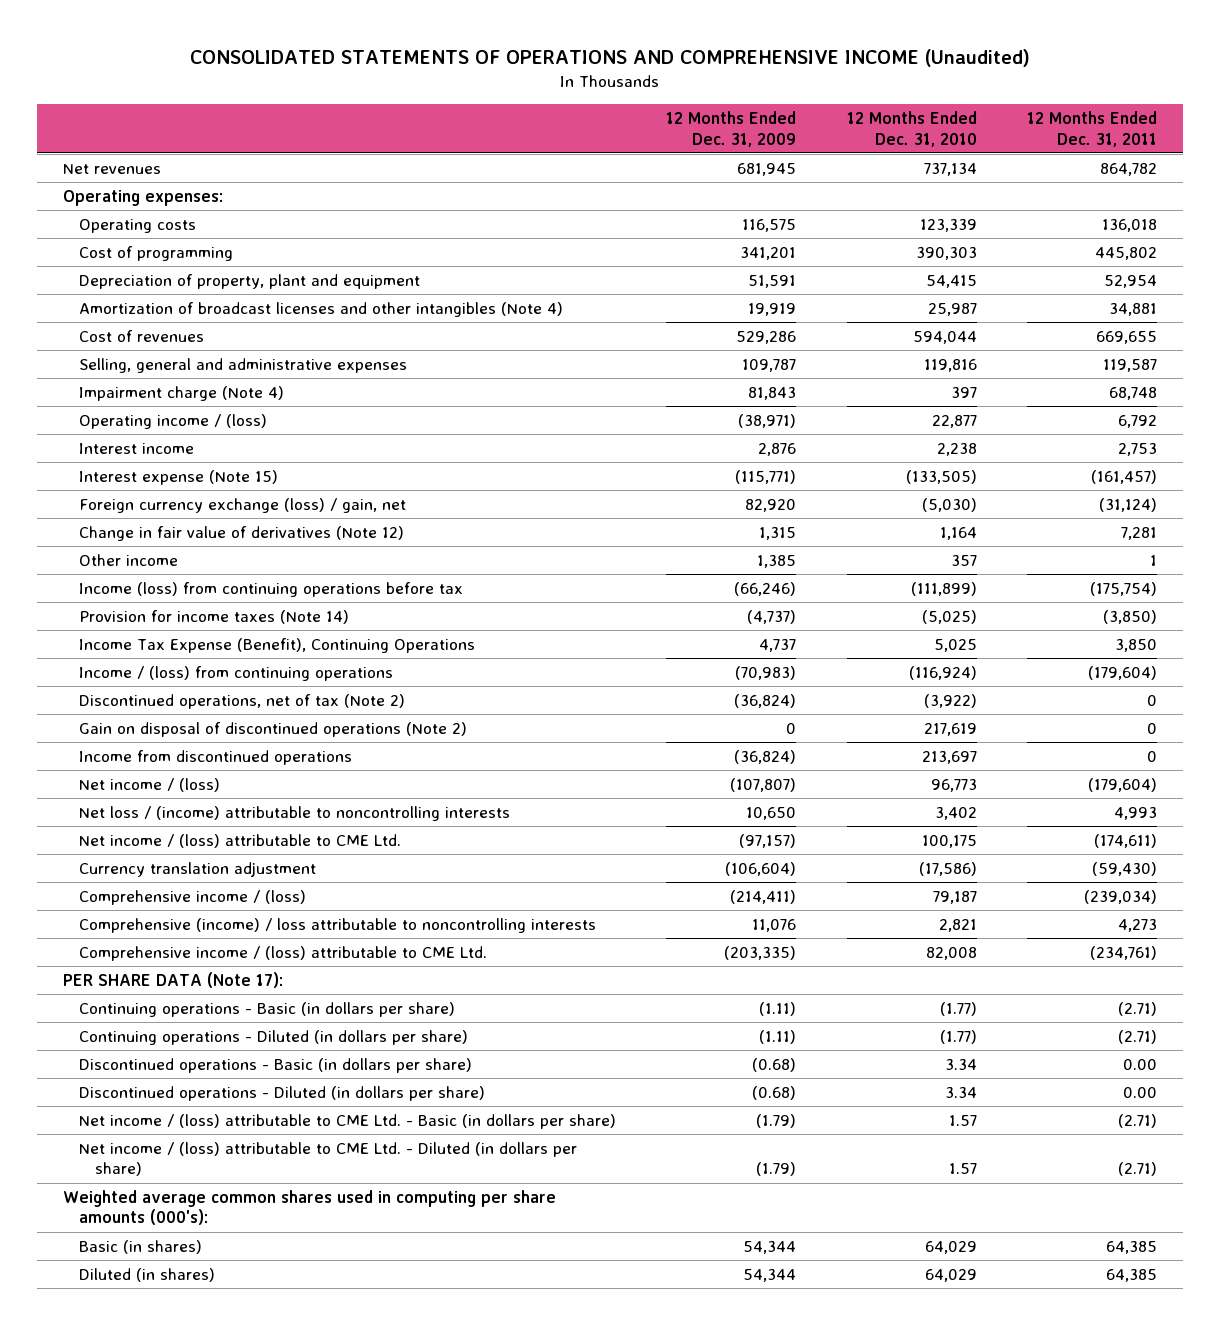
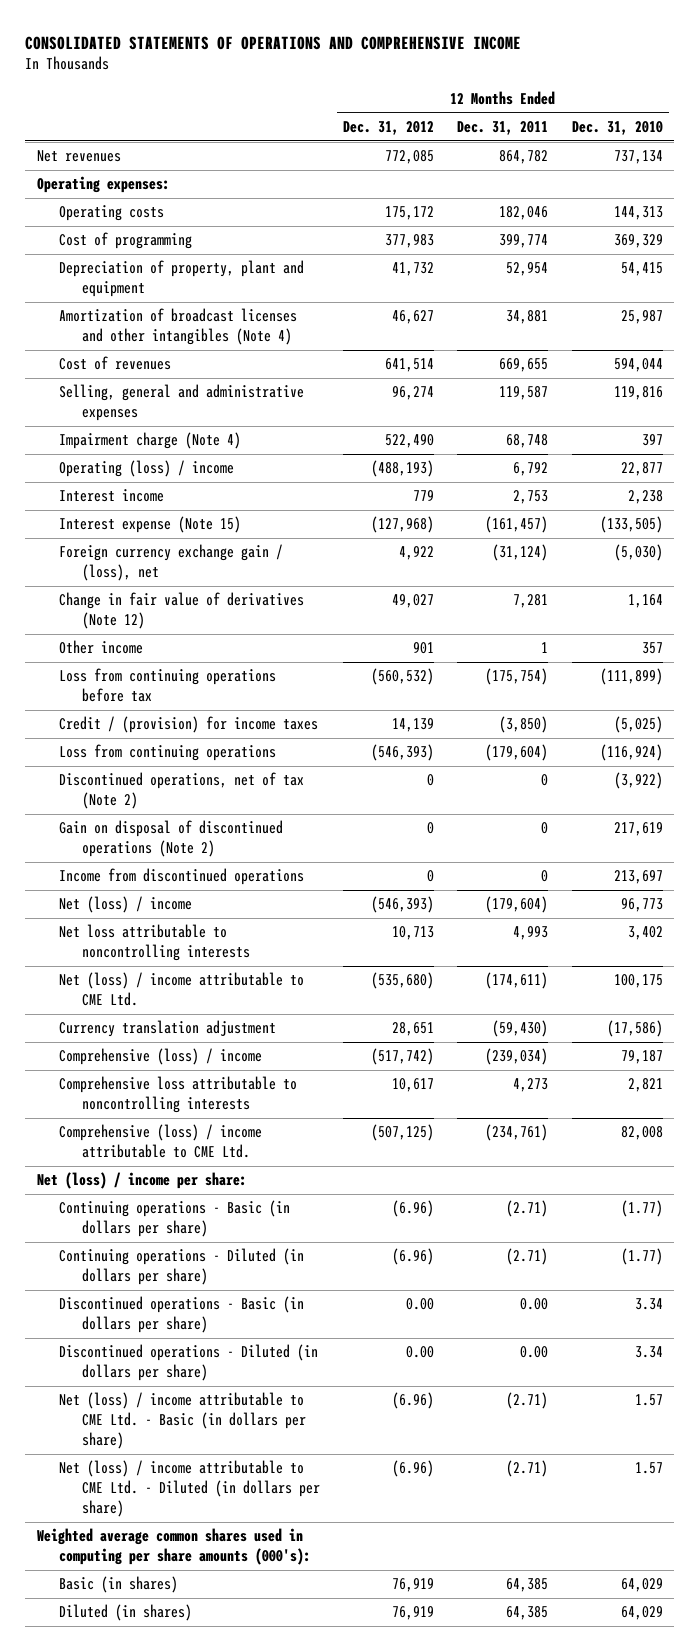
- CONSOLIDATED STATEMENTS OF OPERATIONS AND COMPREHENSIVE INCOME (Unaudited)
+ CONSOLIDATED STATEMENTS OF OPERATIONS AND COMPREHENSIVE INCOME
- | 12 Months Ended Dec. 31, 2009 | 12 Months Ended Dec. 31, 2010 | 12 Months Ended Dec. 31, 2011
+ | 12 Months Ended Dec. 31, 2012 | 12 Months Ended Dec. 31, 2011 | 12 Months Ended Dec. 31, 2010
- Operating costs | 116,575 | 123,339 | 136,018
- Cost of programming | 341,201 | 390,303 | 445,802
+ Operating costs | 175,172 | 182,046 | 144,313
+ Cost of programming | 377,983 | 399,774 | 369,329
- Operating income / (loss) | (38,971) | 22,877 | 6,792
+ Operating (loss) / income | (488,193) | 6,792 | 22,877
- Foreign currency exchange (loss) / gain, net | 82,920 | (5,030) | (31,124)
+ Foreign currency exchange gain / (loss), net | 4,922 | (31,124) | (5,030)
- Income (loss) from continuing operations before tax | (66,246) | (111,899) | (175,754)
- Provision for income taxes (Note 14) | (4,737) | (5,025) | (3,850)
- Income Tax Expense (Benefit), Continuing Operations | 4,737 | 5,025 | 3,850
- Income / (loss) from continuing operations | (70,983) | (116,924) | (179,604)
+ Loss from continuing operations before tax | (560,532) | (175,754) | (111,899)
+ Credit / (provision) for income taxes | 14,139 | (3,850) | (5,025)
+ Loss from continuing operations | (546,393) | (179,604) | (116,924)
- Net income / (loss) | (107,807) | 96,773 | (179,604)
- Net loss / (income) attributable to noncontrolling interests | 10,650 | 3,402 | 4,993
- Net income / (loss) attributable to CME Ltd. | (97,157) | 100,175 | (174,611)
+ Net (loss) / income | (546,393) | (179,604) | 96,773
+ Net loss attributable to noncontrolling interests | 10,713 | 4,993 | 3,402
+ Net (loss) / income attributable to CME Ltd. | (535,680) | (174,611) | 100,175
- Comprehensive income / (loss) | (214,411) | 79,187 | (239,034)
- Comprehensive (income) / loss attributable to noncontrolling interests | 11,076 | 2,821 | 4,273
- Comprehensive income / (loss) attributable to CME Ltd. | (203,335) | 82,008 | (234,761)
- PER SHARE DATA (Note 17):
+ Comprehensive (loss) / income | (517,742) | (239,034) | 79,187
+ Comprehensive loss attributable to noncontrolling interests | 10,617 | 4,273 | 2,821
+ Comprehensive (loss) / income attributable to CME Ltd. | (507,125) | (234,761) | 82,008
+ Net (loss) / income per share:
- Net income / (loss) attributable to CME Ltd. - Basic (in dollars per share) | (1.79) | 1.57 | (2.71)
- Net income / (loss) attributable to CME Ltd. - Diluted (in dollars per share) | (1.79) | 1.57 | (2.71)
+ Net (loss) / income attributable to CME Ltd. - Basic (in dollars per share) | (6.96) | (2.71) | 1.57
+ Net (loss) / income attributable to CME Ltd. - Diluted (in dollars per share) | (6.96) | (2.71) | 1.57

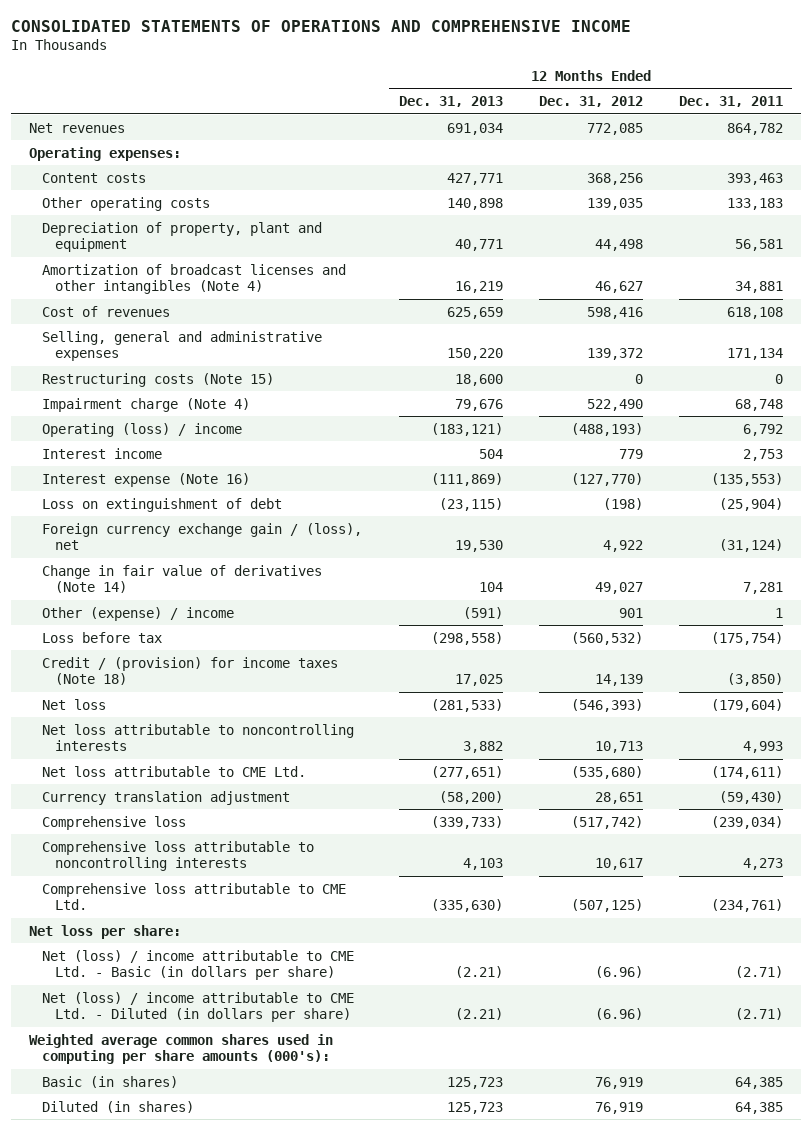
- | 12 Months Ended Dec. 31, 2012 | 12 Months Ended Dec. 31, 2011 | 12 Months Ended Dec. 31, 2010
+ | 12 Months Ended Dec. 31, 2013 | 12 Months Ended Dec. 31, 2012 | 12 Months Ended Dec. 31, 2011
- Operating costs | 175,172 | 182,046 | 144,313
- Cost of programming | 377,983 | 399,774 | 369,329
- Depreciation of property, plant and equipment | 41,732 | 52,954 | 54,415
+ Content costs | 427,771 | 368,256 | 393,463
+ Other operating costs | 140,898 | 139,035 | 133,183
+ Depreciation of property, plant and equipment | 40,771 | 44,498 | 56,581
- Cost of revenues | 641,514 | 669,655 | 594,044
- Selling, general and administrative expenses | 96,274 | 119,587 | 119,816
+ Cost of revenues | 625,659 | 598,416 | 618,108
+ Selling, general and administrative expenses | 150,220 | 139,372 | 171,134
+ Restructuring costs (Note 15) | 18,600 | 0 | 0
- Interest expense (Note 15) | (127,968) | (161,457) | (133,505)
+ Interest expense (Note 16) | (111,869) | (127,770) | (135,553)
+ Loss on extinguishment of debt | (23,115) | (198) | (25,904)
- Change in fair value of derivatives (Note 12) | 49,027 | 7,281 | 1,164
- Other income | 901 | 1 | 357
- Loss from continuing operations before tax | (560,532) | (175,754) | (111,899)
- Credit / (provision) for income taxes | 14,139 | (3,850) | (5,025)
- Loss from continuing operations | (546,393) | (179,604) | (116,924)
- Discontinued operations, net of tax (Note 2) | 0 | 0 | (3,922)
- Gain on disposal of discontinued operations (Note 2) | 0 | 0 | 217,619
- Income from discontinued operations | 0 | 0 | 213,697
- Net (loss) / income | (546,393) | (179,604) | 96,773
+ Change in fair value of derivatives (Note 14) | 104 | 49,027 | 7,281
+ Other (expense) / income | (591) | 901 | 1
+ Loss before tax | (298,558) | (560,532) | (175,754)
+ Credit / (provision) for income taxes (Note 18) | 17,025 | 14,139 | (3,850)
+ Net loss | (281,533) | (546,393) | (179,604)
- Net (loss) / income attributable to CME Ltd. | (535,680) | (174,611) | 100,175
+ Net loss attributable to CME Ltd. | (277,651) | (535,680) | (174,611)
- Comprehensive (loss) / income | (517,742) | (239,034) | 79,187
+ Comprehensive loss | (339,733) | (517,742) | (239,034)
- Comprehensive (loss) / income attributable to CME Ltd. | (507,125) | (234,761) | 82,008
- Net (loss) / income per share:
- Continuing operations - Basic (in dollars per share) | (6.96) | (2.71) | (1.77)
- Continuing operations - Diluted (in dollars per share) | (6.96) | (2.71) | (1.77)
- Discontinued operations - Basic (in dollars per share) | 0.00 | 0.00 | 3.34
- Discontinued operations - Diluted (in dollars per share) | 0.00 | 0.00 | 3.34
+ Comprehensive loss attributable to CME Ltd. | (335,630) | (507,125) | (234,761)
+ Net loss per share:

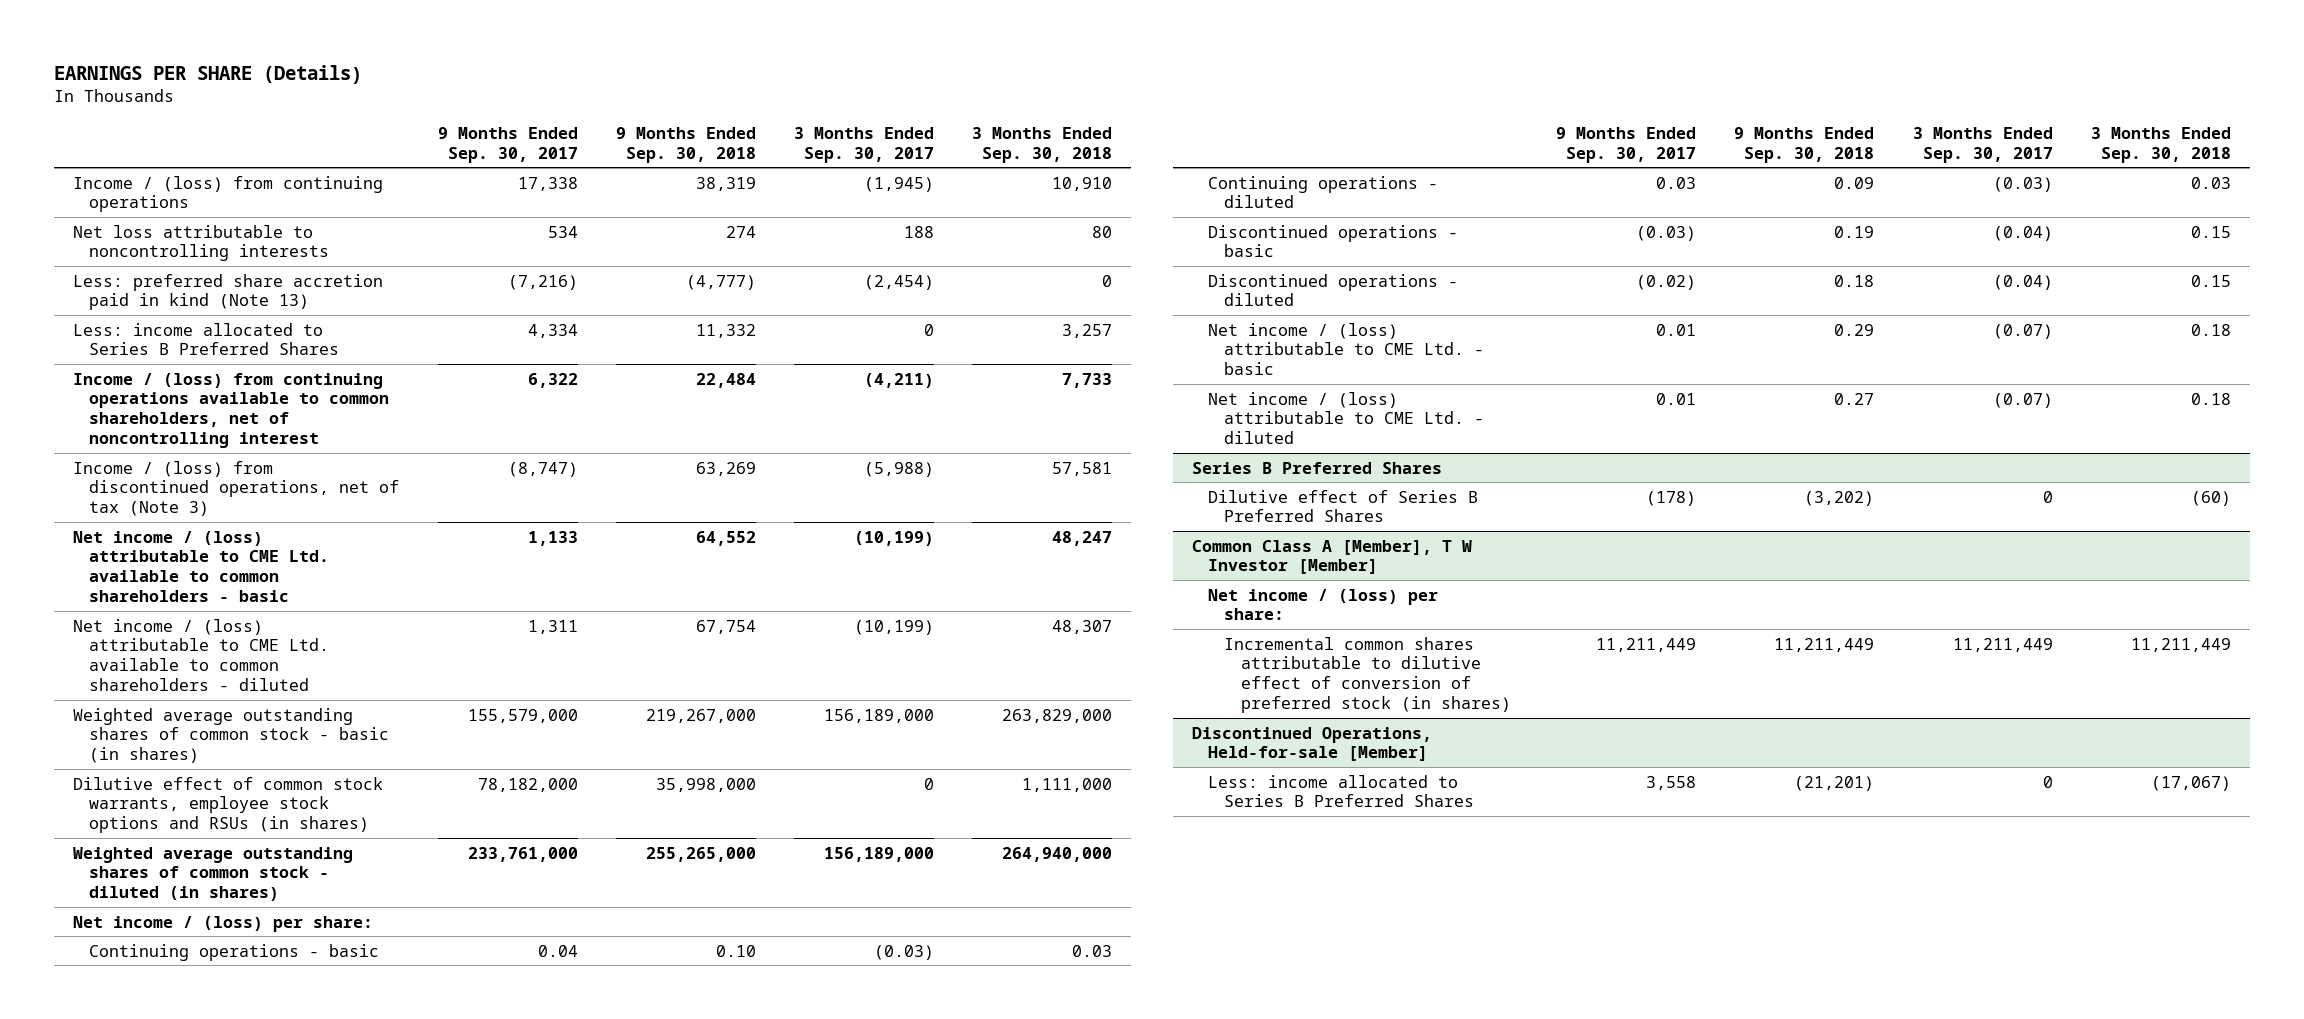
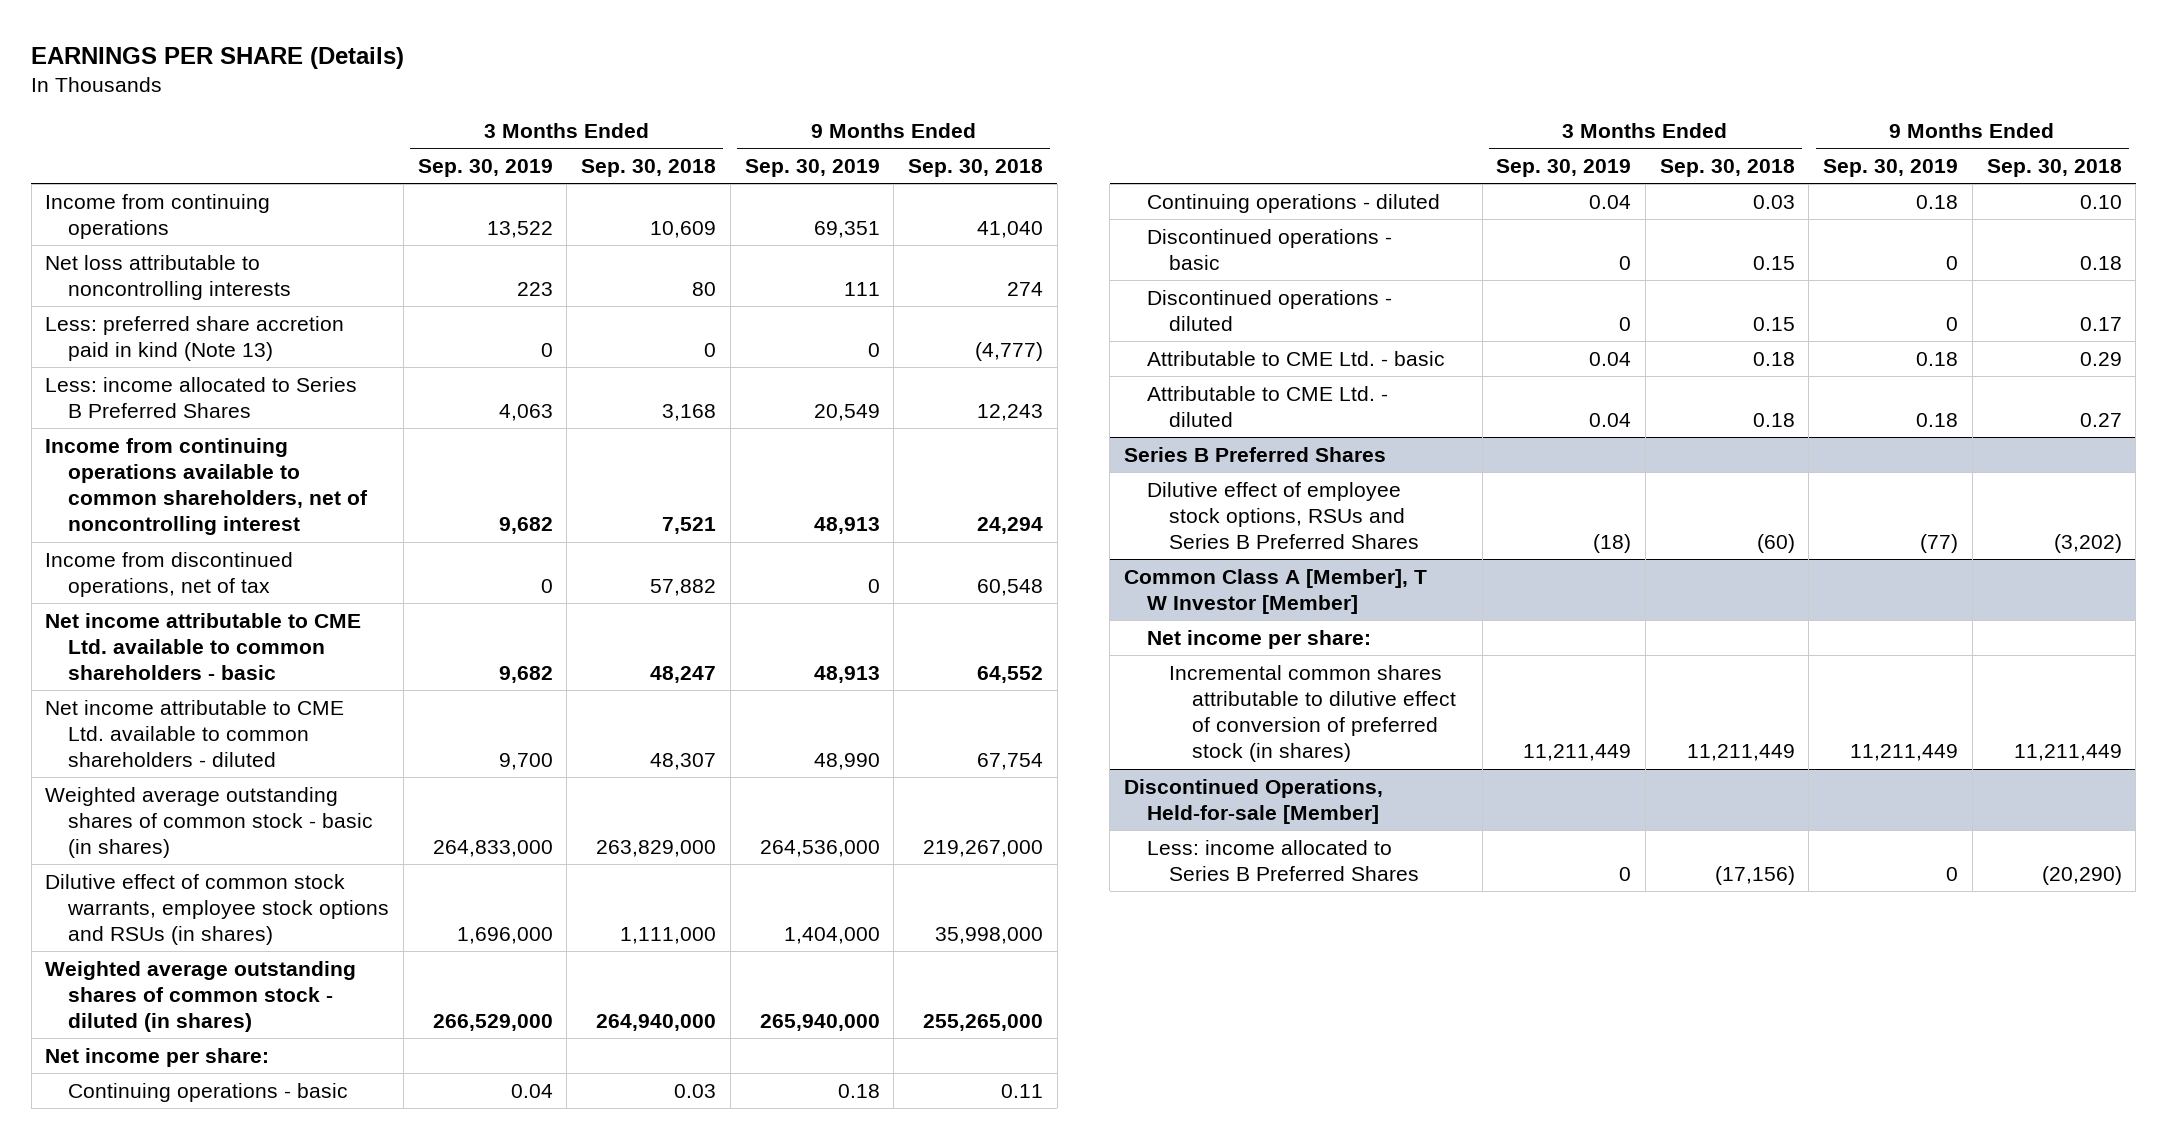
- | 9 Months Ended Sep. 30, 2017 | 9 Months Ended Sep. 30, 2018 | 3 Months Ended Sep. 30, 2017 | 3 Months Ended Sep. 30, 2018
+ | 3 Months Ended Sep. 30, 2019 | 3 Months Ended Sep. 30, 2018 | 9 Months Ended Sep. 30, 2019 | 9 Months Ended Sep. 30, 2018
- Income / (loss) from continuing operations | 17,338 | 38,319 | (1,945) | 10,910
+ Income from continuing operations | 13,522 | 10,609 | 69,351 | 41,040
- Less: income allocated to Series B Preferred Shares | 4,334 | 11,332 | 0 | 3,257
- Income / (loss) from continuing operations available to common shareholders, net of noncontrolling interest | 6,322 | 22,484 | (4,211) | 7,733
- Income / (loss) from discontinued operations, net of tax (Note 3) | (8,747) | 63,269 | (5,988) | 57,581
- Net income / (loss) attributable to CME Ltd. available to common shareholders - basic | 1,133 | 64,552 | (10,199) | 48,247
- Net income / (loss) attributable to CME Ltd. available to common shareholders - diluted | 1,311 | 67,754 | (10,199) | 48,307
+ Less: income allocated to Series B Preferred Shares | 4,063 | 3,168 | 20,549 | 12,243
+ Income from continuing operations available to common shareholders, net of noncontrolling interest | 9,682 | 7,521 | 48,913 | 24,294
+ Income from discontinued operations, net of tax | 0 | 57,882 | 0 | 60,548
+ Net income attributable to CME Ltd. available to common shareholders - basic | 9,682 | 48,247 | 48,913 | 64,552
+ Net income attributable to CME Ltd. available to common shareholders - diluted | 9,700 | 48,307 | 48,990 | 67,754
- Net income / (loss) per share:
- Continuing operations - basic | 0.04 | 0.10 | (0.03) | 0.03
- Continuing operations - diluted | 0.03 | 0.09 | (0.03) | 0.03
- Discontinued operations - basic | (0.03) | 0.19 | (0.04) | 0.15
- Discontinued operations - diluted | (0.02) | 0.18 | (0.04) | 0.15
- Net income / (loss) attributable to CME Ltd. - basic | 0.01 | 0.29 | (0.07) | 0.18
- Net income / (loss) attributable to CME Ltd. - diluted | 0.01 | 0.27 | (0.07) | 0.18
+ Net income per share:
+ Continuing operations - basic | 0.04 | 0.03 | 0.18 | 0.11
+ Continuing operations - diluted | 0.04 | 0.03 | 0.18 | 0.10
+ Discontinued operations - basic | 0 | 0.15 | 0 | 0.18
+ Discontinued operations - diluted | 0 | 0.15 | 0 | 0.17
+ Attributable to CME Ltd. - basic | 0.04 | 0.18 | 0.18 | 0.29
+ Attributable to CME Ltd. - diluted | 0.04 | 0.18 | 0.18 | 0.27
@ Series B Preferred Shares
- Dilutive effect of Series B Preferred Shares | (178) | (3,202) | 0 | (60)
+ Dilutive effect of employee stock options, RSUs and Series B Preferred Shares | (18) | (60) | (77) | (3,202)
@ Common Class A [Member], T W Investor [Member]
- Net income / (loss) per share:
+ Net income per share:
@ Discontinued Operations, Held-for-sale [Member]
- Less: income allocated to Series B Preferred Shares | 3,558 | (21,201) | 0 | (17,067)
+ Less: income allocated to Series B Preferred Shares | 0 | (17,156) | 0 | (20,290)

